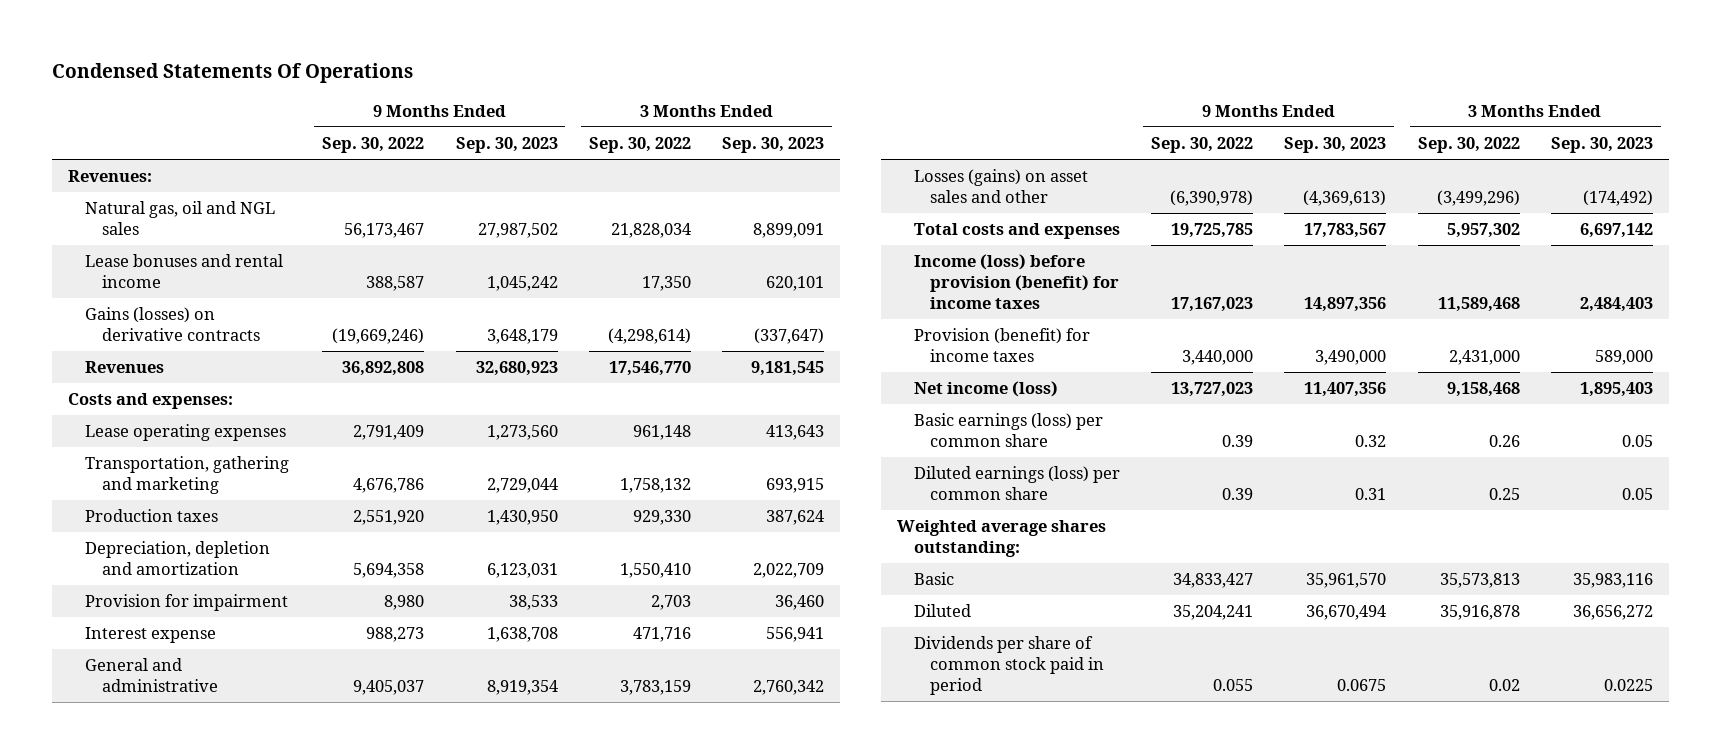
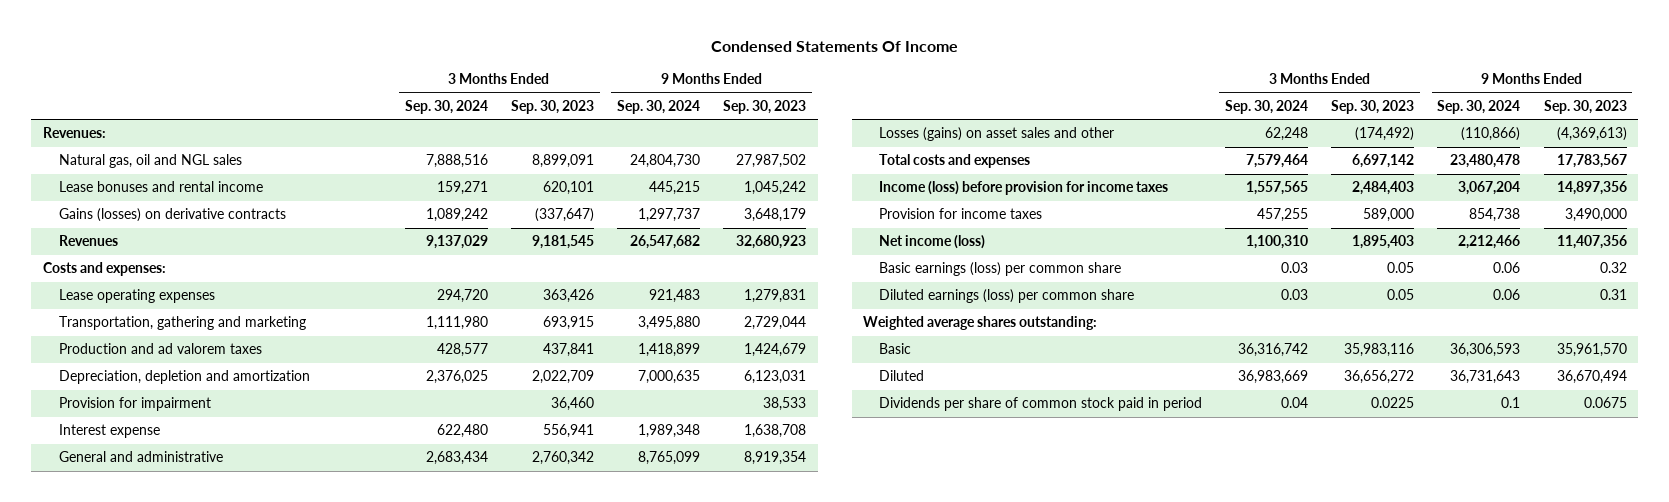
- Condensed Statements Of Operations
+ Condensed Statements Of Income
- | 9 Months Ended Sep. 30, 2022 | 9 Months Ended Sep. 30, 2023 | 3 Months Ended Sep. 30, 2022 | 3 Months Ended Sep. 30, 2023
+ | 3 Months Ended Sep. 30, 2024 | 3 Months Ended Sep. 30, 2023 | 9 Months Ended Sep. 30, 2024 | 9 Months Ended Sep. 30, 2023
- Lease operating expenses | 2,791,409 | 1,273,560 | 961,148 | 413,643
+ Lease operating expenses | 294,720 | 363,426 | 921,483 | 1,279,831
- Production taxes | 2,551,920 | 1,430,950 | 929,330 | 387,624
+ Production and ad valorem taxes | 428,577 | 437,841 | 1,418,899 | 1,424,679
- Income (loss) before provision (benefit) for income taxes | 17,167,023 | 14,897,356 | 11,589,468 | 2,484,403
- Provision (benefit) for income taxes | 3,440,000 | 3,490,000 | 2,431,000 | 589,000
+ Income (loss) before provision for income taxes | 1,557,565 | 2,484,403 | 3,067,204 | 14,897,356
+ Provision for income taxes | 457,255 | 589,000 | 854,738 | 3,490,000

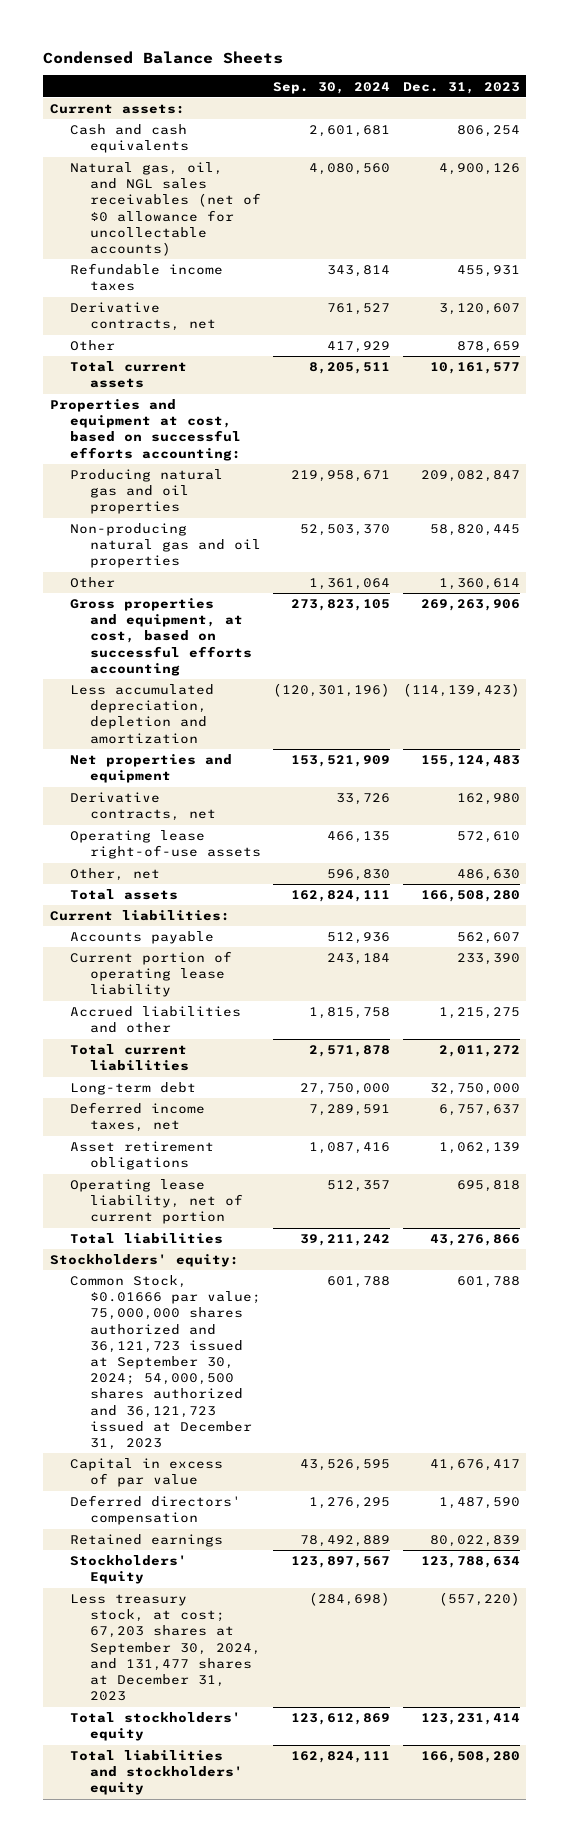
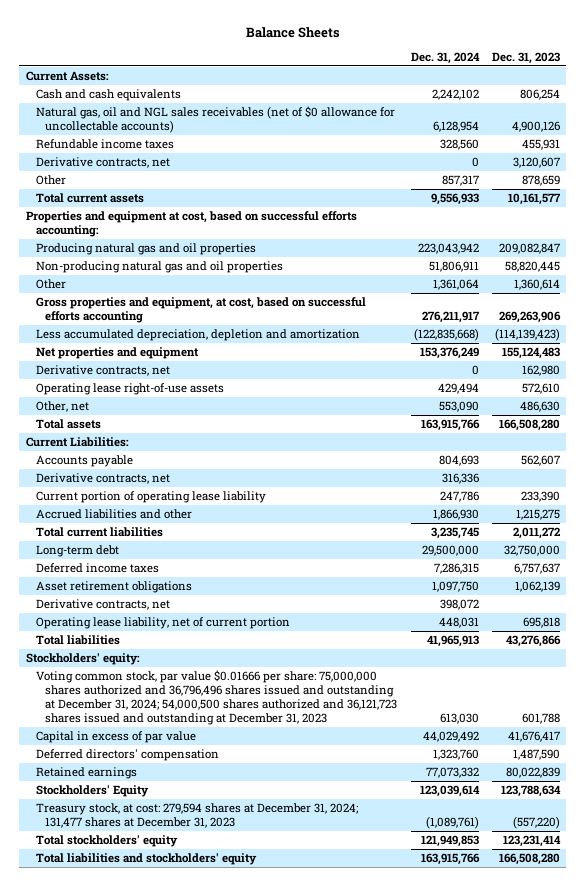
- Condensed Balance Sheets
+ Balance Sheets
- | Sep. 30, 2024 | Dec. 31, 2023
+ | Dec. 31, 2024 | Dec. 31, 2023
- Current assets:
+ Current Assets:
- Natural gas, oil, and NGL sales receivables (net of $0 allowance for uncollectable accounts) | 4,080,560 | 4,900,126
+ Natural gas, oil and NGL sales receivables (net of $0 allowance for uncollectable accounts) | 6,128,954 | 4,900,126
- Current liabilities:
+ Current Liabilities:
+ Derivative contracts, net | 316,336 |
- Deferred income taxes, net | 7,289,591 | 6,757,637
+ Deferred income taxes | 7,286,315 | 6,757,637
+ Derivative contracts, net | 398,072 |
- Common Stock, $0.01666 par value; 75,000,000 shares authorized and 36,121,723 issued at September 30, 2024; 54,000,500 shares authorized and 36,121,723 issued at December 31, 2023 | 601,788 | 601,788
+ Voting common stock, par value $0.01666 per share: 75,000,000 shares authorized and 36,796,496 shares issued and outstanding at December 31, 2024; 54,000,500 shares authorized and 36,121,723 shares issued and outstanding at December 31, 2023 | 613,030 | 601,788
- Less treasury stock, at cost; 67,203 shares at September 30, 2024, and 131,477 shares at December 31, 2023 | (284,698) | (557,220)
+ Treasury stock, at cost: 279,594 shares at December 31, 2024; 131,477 shares at December 31, 2023 | (1,089,761) | (557,220)

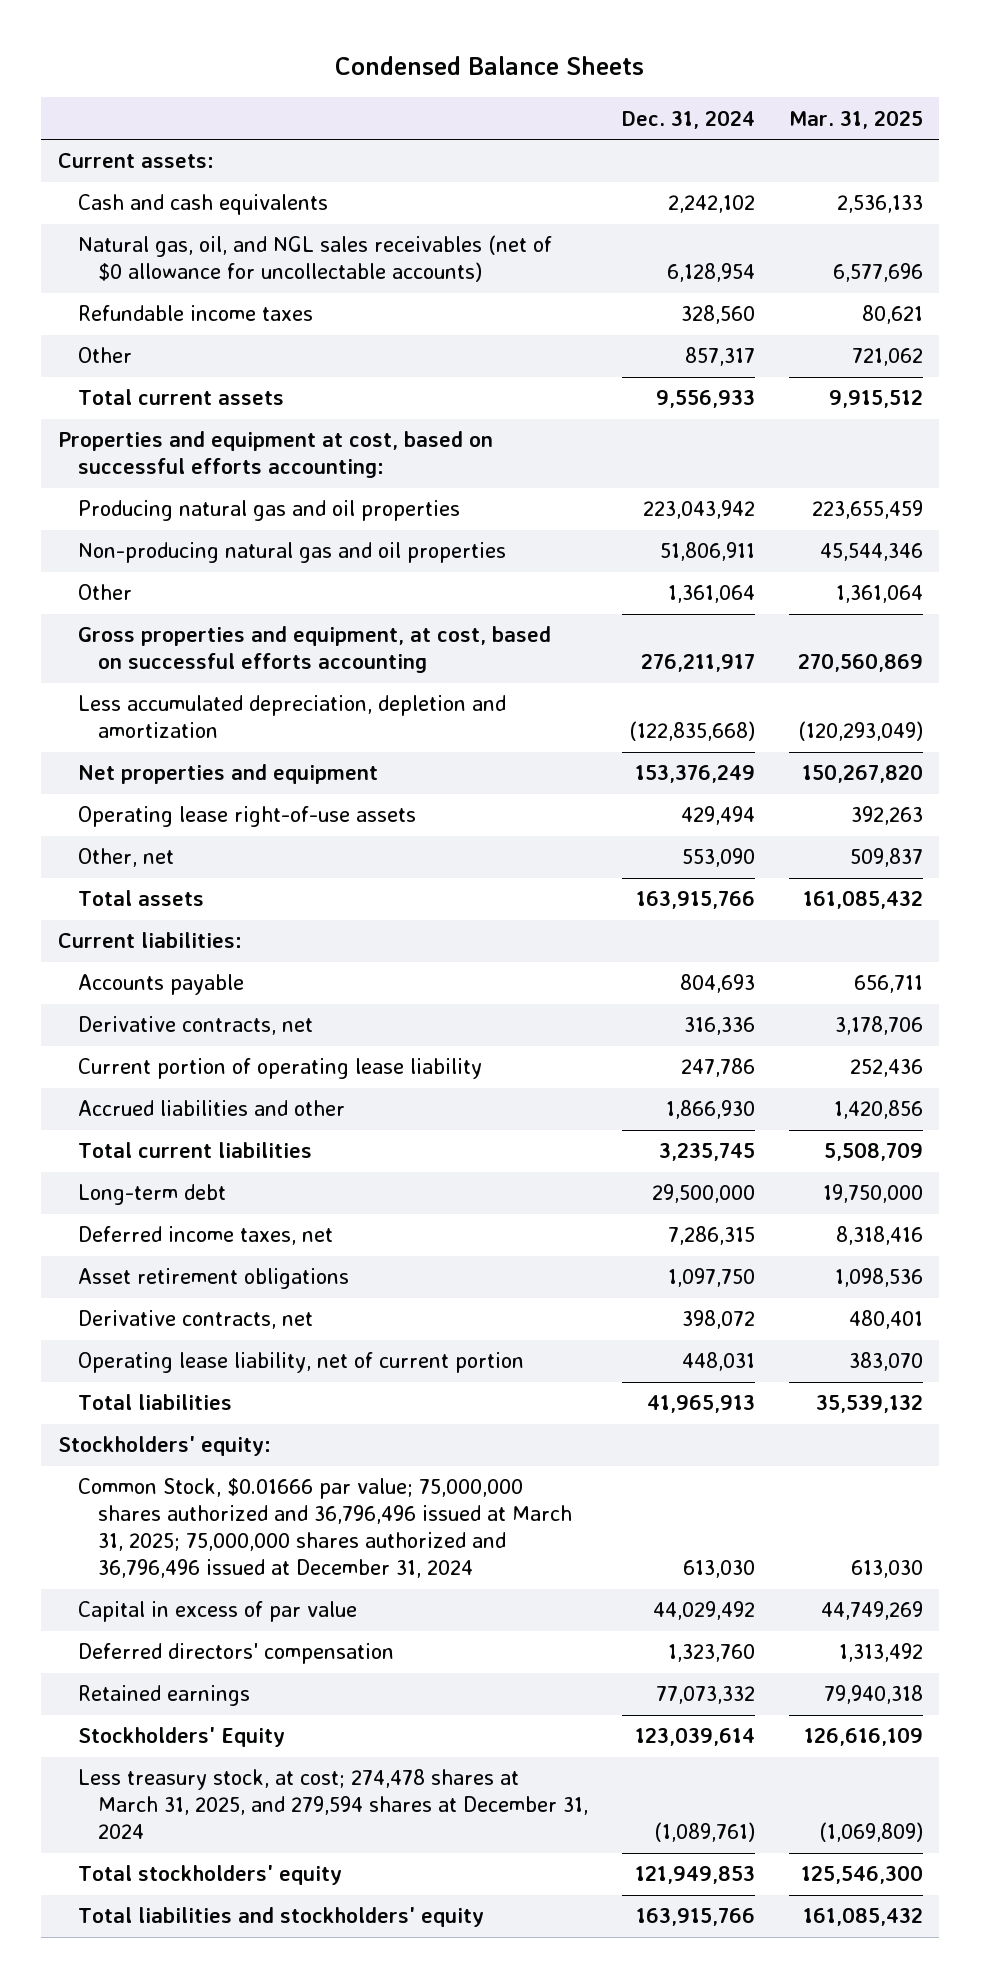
- Balance Sheets
+ Condensed Balance Sheets
- | Dec. 31, 2024 | Dec. 31, 2023
+ | Dec. 31, 2024 | Mar. 31, 2025
- Current Assets:
+ Current assets:
- Natural gas, oil and NGL sales receivables (net of $0 allowance for uncollectable accounts) | 6,128,954 | 4,900,126
+ Natural gas, oil, and NGL sales receivables (net of $0 allowance for uncollectable accounts) | 6,128,954 | 6,577,696
- Derivative contracts, net | 0 | 3,120,607
- Derivative contracts, net | 0 | 162,980
- Current Liabilities:
+ Current liabilities:
- Deferred income taxes | 7,286,315 | 6,757,637
+ Deferred income taxes, net | 7,286,315 | 8,318,416
- Voting common stock, par value $0.01666 per share: 75,000,000 shares authorized and 36,796,496 shares issued and outstanding at December 31, 2024; 54,000,500 shares authorized and 36,121,723 shares issued and outstanding at December 31, 2023 | 613,030 | 601,788
+ Common Stock, $0.01666 par value; 75,000,000 shares authorized and 36,796,496 issued at March 31, 2025; 75,000,000 shares authorized and 36,796,496 issued at December 31, 2024 | 613,030 | 613,030
- Treasury stock, at cost: 279,594 shares at December 31, 2024; 131,477 shares at December 31, 2023 | (1,089,761) | (557,220)
+ Less treasury stock, at cost; 274,478 shares at March 31, 2025, and 279,594 shares at December 31, 2024 | (1,089,761) | (1,069,809)

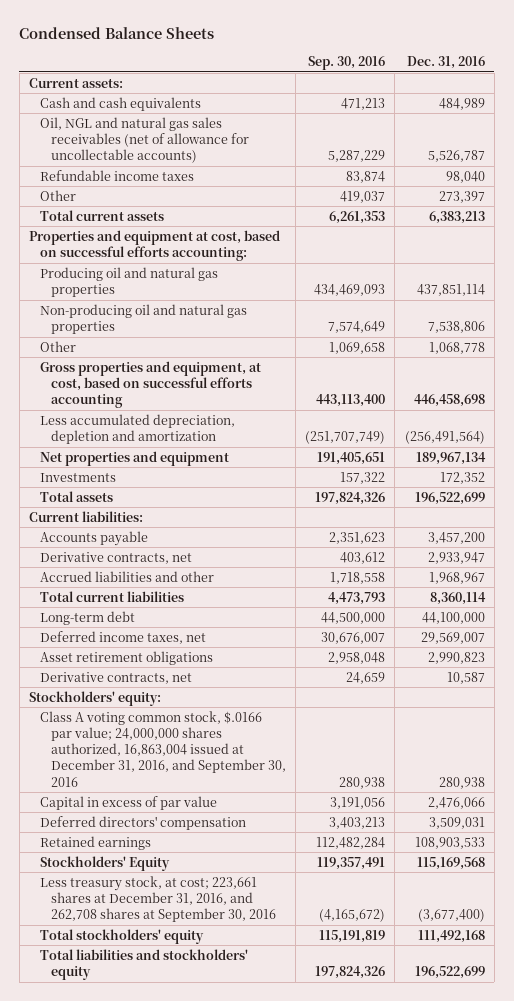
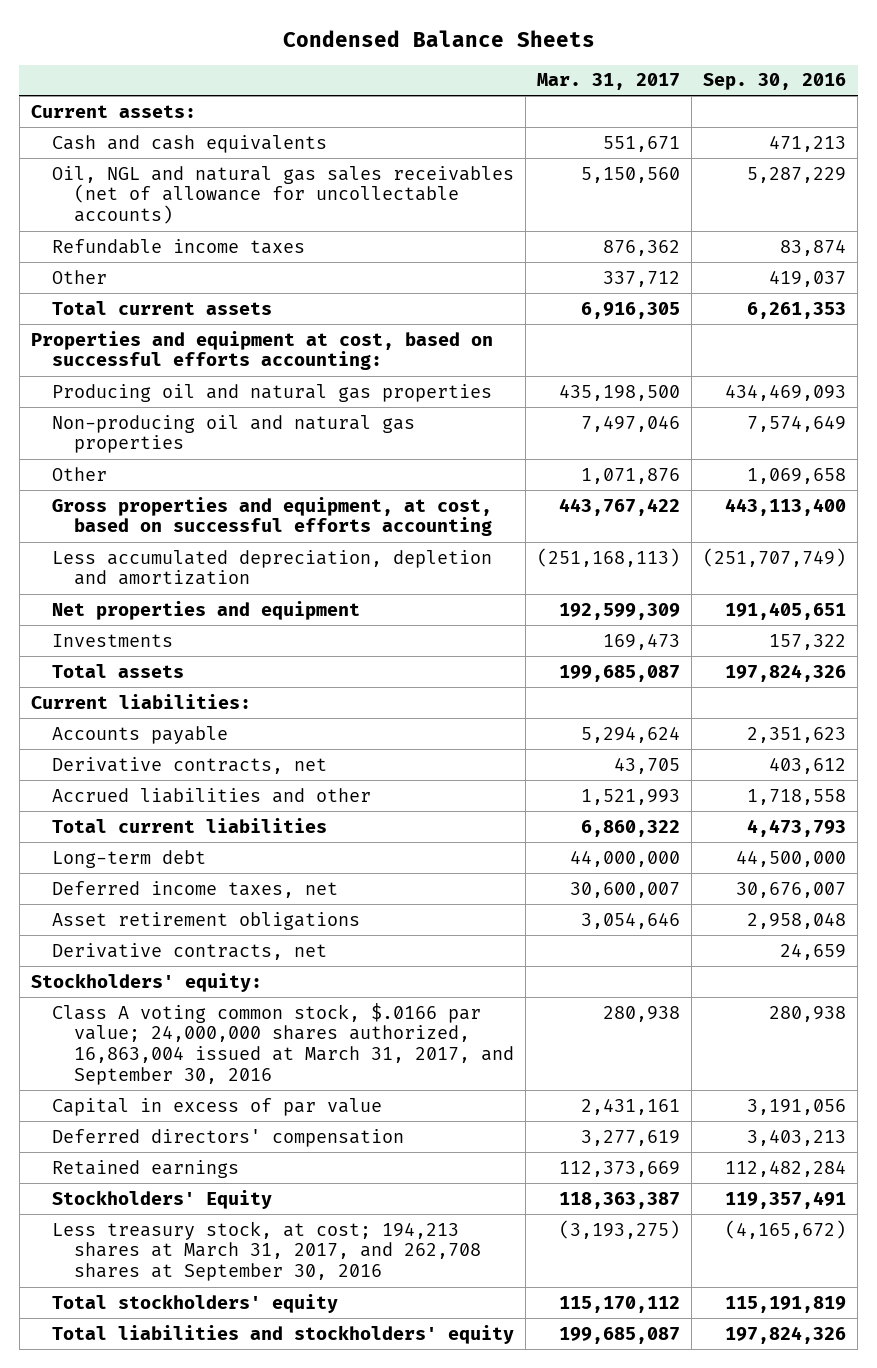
- | Sep. 30, 2016 | Dec. 31, 2016
+ | Mar. 31, 2017 | Sep. 30, 2016
- Class A voting common stock, $.0166 par value; 24,000,000 shares authorized, 16,863,004 issued at December 31, 2016, and September 30, 2016 | 280,938 | 280,938
+ Class A voting common stock, $.0166 par value; 24,000,000 shares authorized, 16,863,004 issued at March 31, 2017, and September 30, 2016 | 280,938 | 280,938
- Less treasury stock, at cost; 223,661 shares at December 31, 2016, and 262,708 shares at September 30, 2016 | (4,165,672) | (3,677,400)
+ Less treasury stock, at cost; 194,213 shares at March 31, 2017, and 262,708 shares at September 30, 2016 | (3,193,275) | (4,165,672)

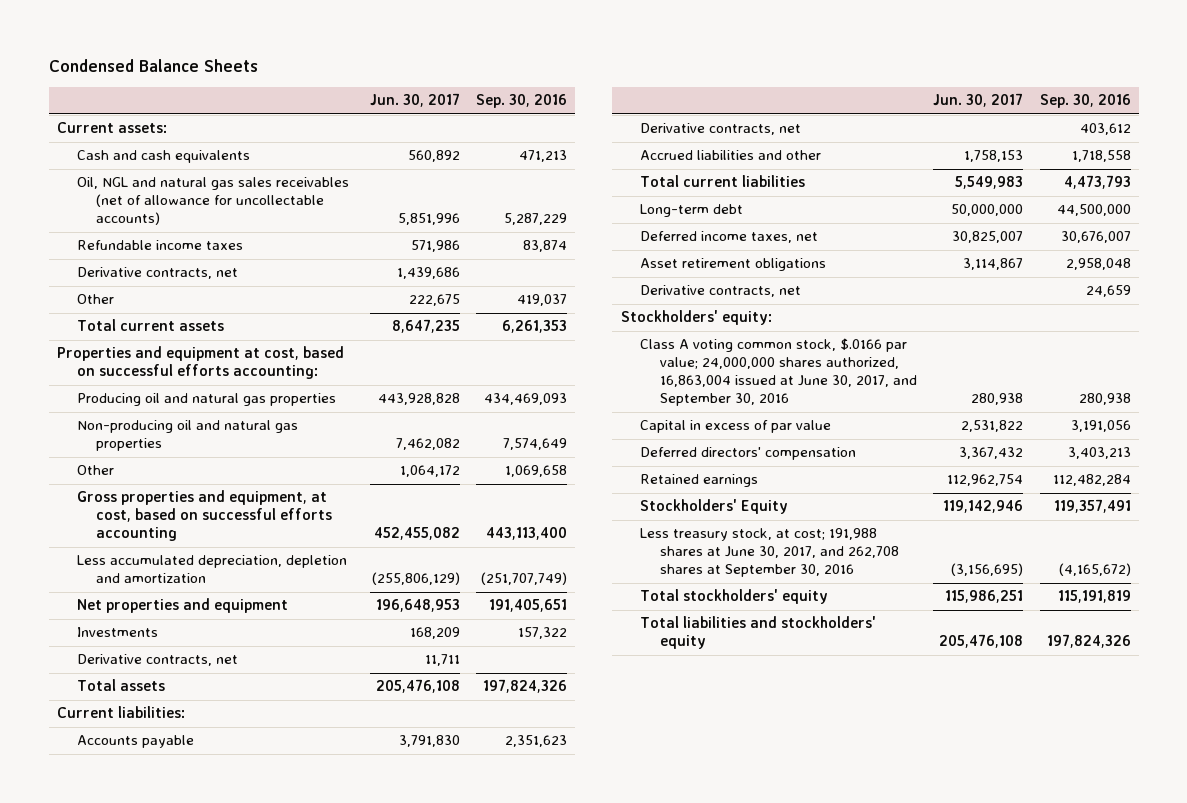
- | Mar. 31, 2017 | Sep. 30, 2016
+ | Jun. 30, 2017 | Sep. 30, 2016
+ Derivative contracts, net | 1,439,686 |
+ Derivative contracts, net | 11,711 |
- Class A voting common stock, $.0166 par value; 24,000,000 shares authorized, 16,863,004 issued at March 31, 2017, and September 30, 2016 | 280,938 | 280,938
+ Class A voting common stock, $.0166 par value; 24,000,000 shares authorized, 16,863,004 issued at June 30, 2017, and September 30, 2016 | 280,938 | 280,938
- Less treasury stock, at cost; 194,213 shares at March 31, 2017, and 262,708 shares at September 30, 2016 | (3,193,275) | (4,165,672)
+ Less treasury stock, at cost; 191,988 shares at June 30, 2017, and 262,708 shares at September 30, 2016 | (3,156,695) | (4,165,672)

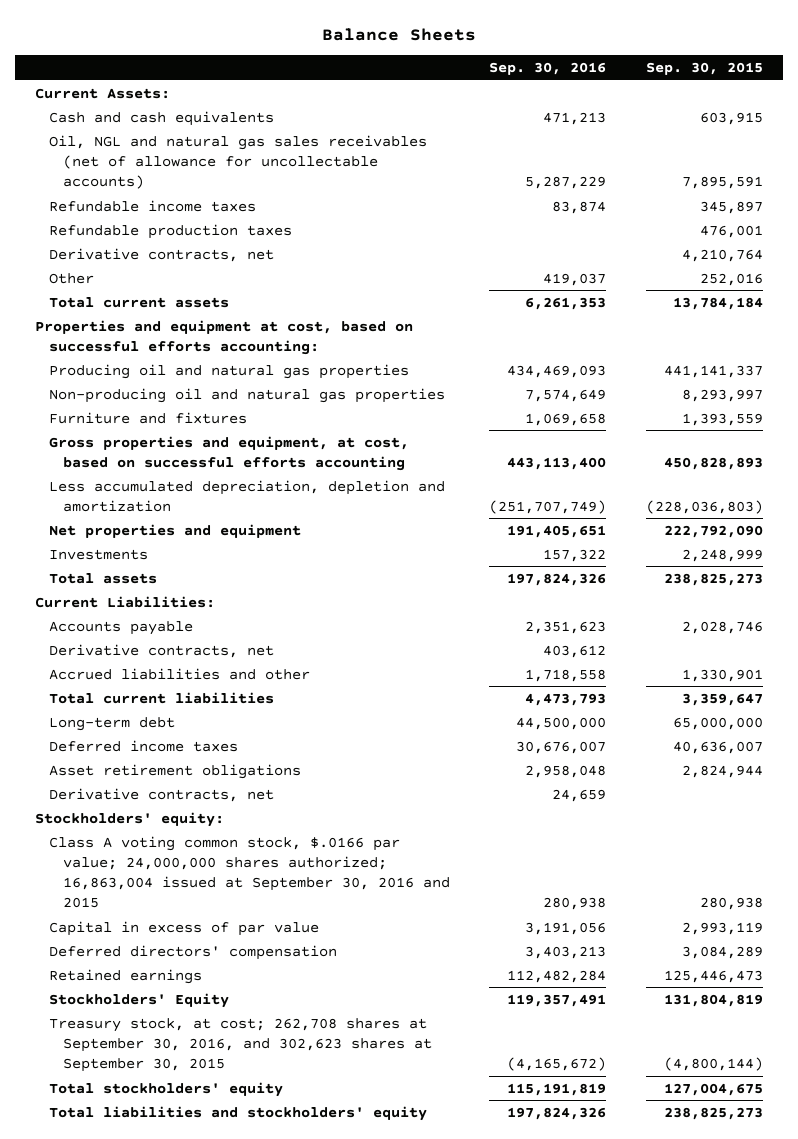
- Condensed Balance Sheets
+ Balance Sheets
- | Jun. 30, 2017 | Sep. 30, 2016
+ | Sep. 30, 2016 | Sep. 30, 2015
- Current assets:
+ Current Assets:
+ Refundable production taxes | | 476,001
- Other | 1,064,172 | 1,069,658
+ Furniture and fixtures | 1,069,658 | 1,393,559
- Derivative contracts, net | 11,711 |
- Current liabilities:
+ Current Liabilities:
- Deferred income taxes, net | 30,825,007 | 30,676,007
+ Deferred income taxes | 30,676,007 | 40,636,007
- Class A voting common stock, $.0166 par value; 24,000,000 shares authorized, 16,863,004 issued at June 30, 2017, and September 30, 2016 | 280,938 | 280,938
+ Class A voting common stock, $.0166 par value; 24,000,000 shares authorized; 16,863,004 issued at September 30, 2016 and 2015 | 280,938 | 280,938
- Less treasury stock, at cost; 191,988 shares at June 30, 2017, and 262,708 shares at September 30, 2016 | (3,156,695) | (4,165,672)
+ Treasury stock, at cost; 262,708 shares at September 30, 2016, and 302,623 shares at September 30, 2015 | (4,165,672) | (4,800,144)

